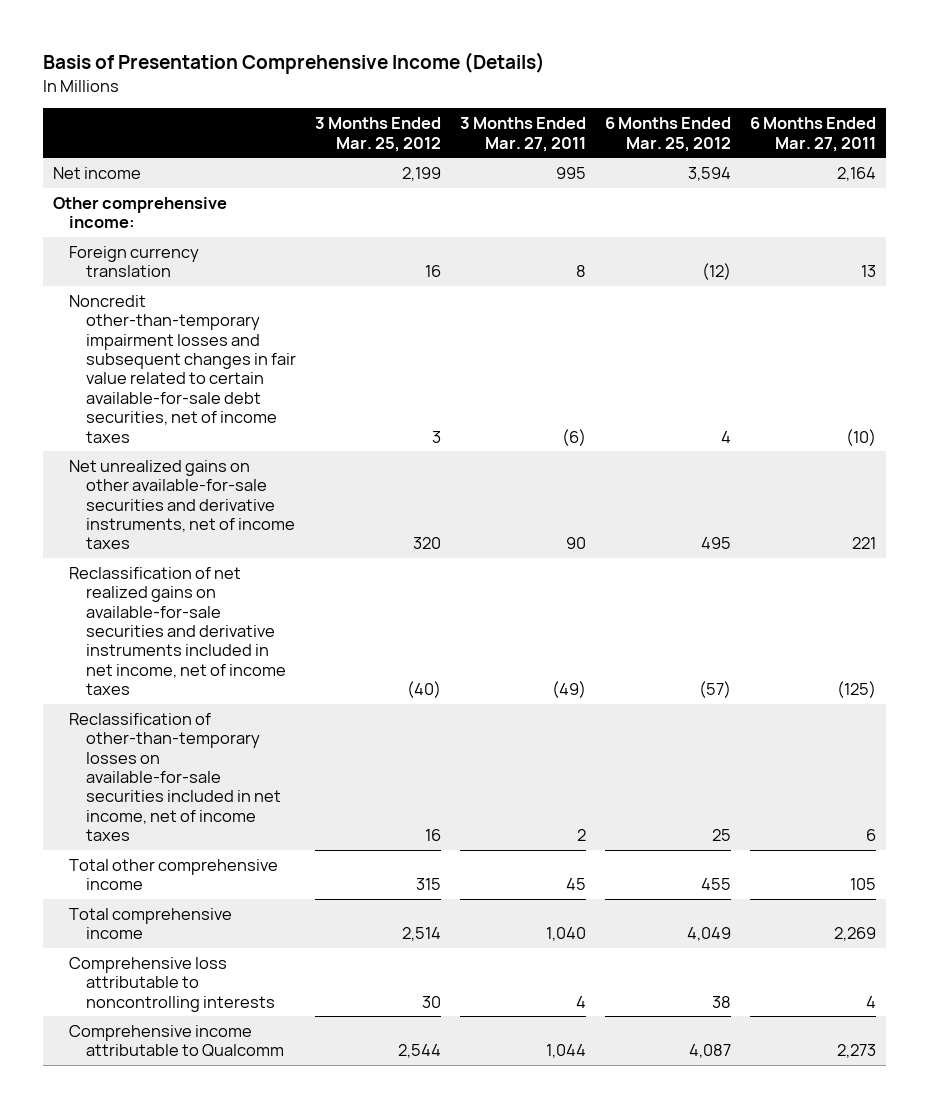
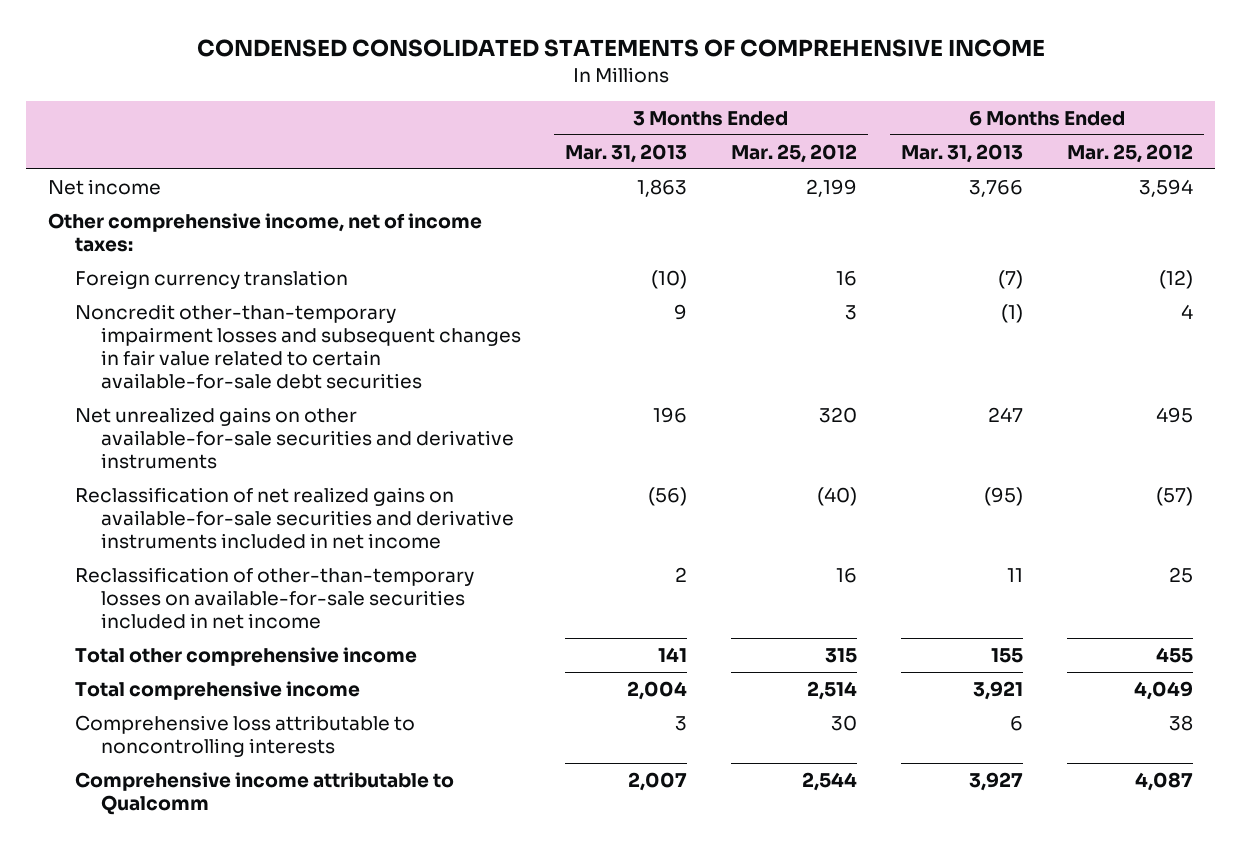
- Basis of Presentation Comprehensive Income (Details)
+ CONDENSED CONSOLIDATED STATEMENTS OF COMPREHENSIVE INCOME
- | 3 Months Ended Mar. 25, 2012 | 3 Months Ended Mar. 27, 2011 | 6 Months Ended Mar. 25, 2012 | 6 Months Ended Mar. 27, 2011
+ | 3 Months Ended Mar. 31, 2013 | 3 Months Ended Mar. 25, 2012 | 6 Months Ended Mar. 31, 2013 | 6 Months Ended Mar. 25, 2012
- Other comprehensive income:
+ Other comprehensive income, net of income taxes:
- Noncredit other-than-temporary impairment losses and subsequent changes in fair value related to certain available-for-sale debt securities, net of income taxes | 3 | (6) | 4 | (10)
- Net unrealized gains on other available-for-sale securities and derivative instruments, net of income taxes | 320 | 90 | 495 | 221
- Reclassification of net realized gains on available-for-sale securities and derivative instruments included in net income, net of income taxes | (40) | (49) | (57) | (125)
- Reclassification of other-than-temporary losses on available-for-sale securities included in net income, net of income taxes | 16 | 2 | 25 | 6
+ Noncredit other-than-temporary impairment losses and subsequent changes in fair value related to certain available-for-sale debt securities | 9 | 3 | (1) | 4
+ Net unrealized gains on other available-for-sale securities and derivative instruments | 196 | 320 | 247 | 495
+ Reclassification of net realized gains on available-for-sale securities and derivative instruments included in net income | (56) | (40) | (95) | (57)
+ Reclassification of other-than-temporary losses on available-for-sale securities included in net income | 2 | 16 | 11 | 25

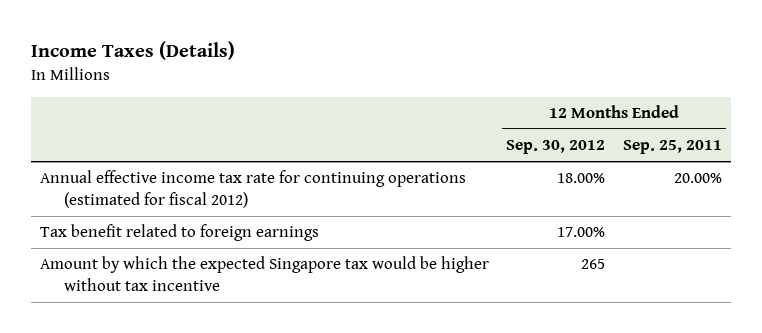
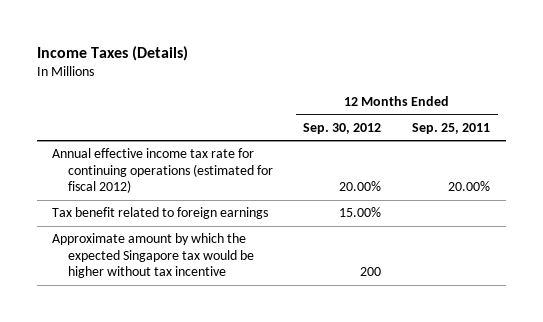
- Annual effective income tax rate for continuing operations (estimated for fiscal 2012) | 18.00% | 20.00%
- Tax benefit related to foreign earnings | 17.00% |
- Amount by which the expected Singapore tax would be higher without tax incentive | 265 |
+ Annual effective income tax rate for continuing operations (estimated for fiscal 2012) | 20.00% | 20.00%
+ Tax benefit related to foreign earnings | 15.00% |
+ Approximate amount by which the expected Singapore tax would be higher without tax incentive | 200 |

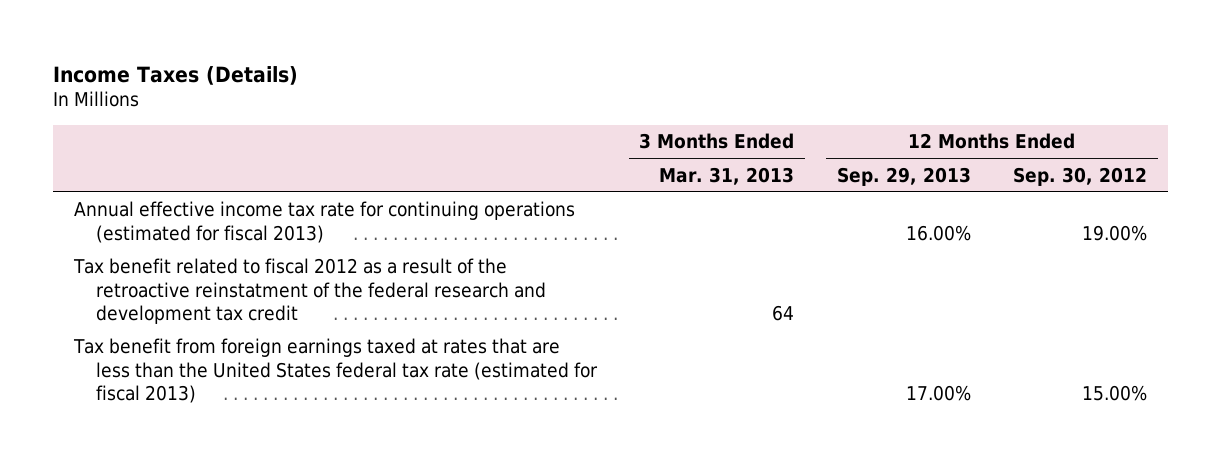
- | 12 Months Ended Sep. 30, 2012 | 12 Months Ended Sep. 25, 2011
+ | 3 Months Ended Mar. 31, 2013 | 12 Months Ended Sep. 29, 2013 | 12 Months Ended Sep. 30, 2012
- Annual effective income tax rate for continuing operations (estimated for fiscal 2012) | 20.00% | 20.00%
- Tax benefit related to foreign earnings | 15.00% |
- Approximate amount by which the expected Singapore tax would be higher without tax incentive | 200 |
+ Annual effective income tax rate for continuing operations (estimated for fiscal 2013) | | 16.00% | 19.00%
+ Tax benefit related to fiscal 2012 as a result of the retroactive reinstatment of the federal research and development tax credit | 64 | |
+ Tax benefit from foreign earnings taxed at rates that are less than the United States federal tax rate (estimated for fiscal 2013) | | 17.00% | 15.00%

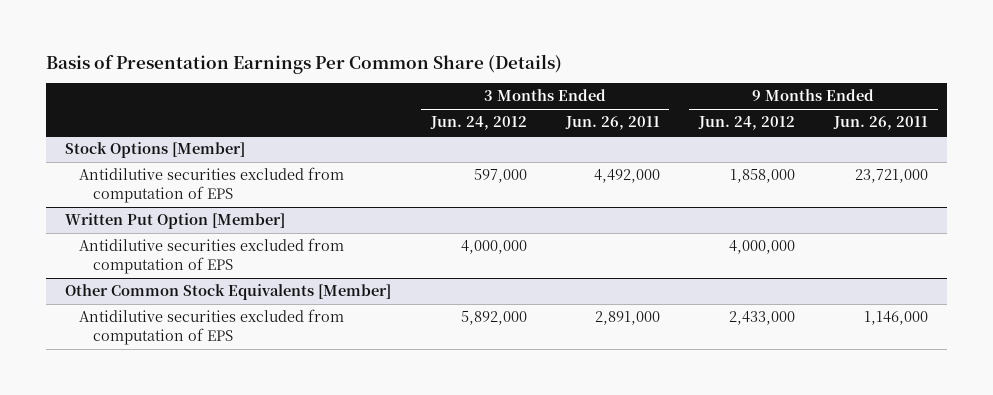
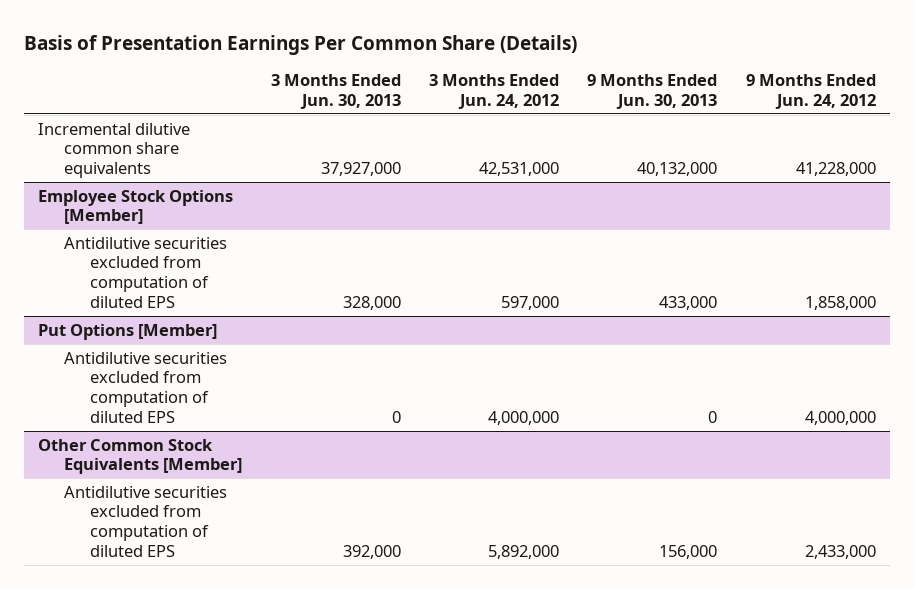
- | 3 Months Ended Jun. 24, 2012 | 3 Months Ended Jun. 26, 2011 | 9 Months Ended Jun. 24, 2012 | 9 Months Ended Jun. 26, 2011
+ | 3 Months Ended Jun. 30, 2013 | 3 Months Ended Jun. 24, 2012 | 9 Months Ended Jun. 30, 2013 | 9 Months Ended Jun. 24, 2012
- Stock Options [Member]
- Antidilutive securities excluded from computation of EPS | 597,000 | 4,492,000 | 1,858,000 | 23,721,000
- Written Put Option [Member]
- Antidilutive securities excluded from computation of EPS | 4,000,000 | | 4,000,000 |
+ Incremental dilutive common share equivalents | 37,927,000 | 42,531,000 | 40,132,000 | 41,228,000
+ Employee Stock Options [Member]
+ Antidilutive securities excluded from computation of diluted EPS | 328,000 | 597,000 | 433,000 | 1,858,000
+ Put Options [Member]
+ Antidilutive securities excluded from computation of diluted EPS | 0 | 4,000,000 | 0 | 4,000,000
@ Other Common Stock Equivalents [Member]
- Antidilutive securities excluded from computation of EPS | 5,892,000 | 2,891,000 | 2,433,000 | 1,146,000
+ Antidilutive securities excluded from computation of diluted EPS | 392,000 | 5,892,000 | 156,000 | 2,433,000

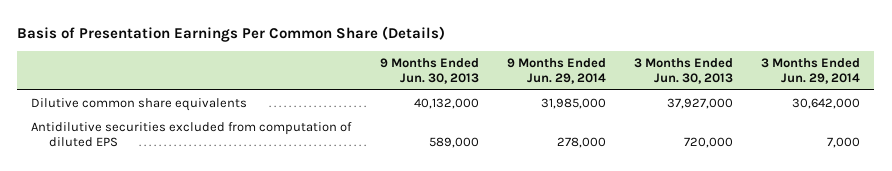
- | 3 Months Ended Jun. 30, 2013 | 3 Months Ended Jun. 24, 2012 | 9 Months Ended Jun. 30, 2013 | 9 Months Ended Jun. 24, 2012
+ | 9 Months Ended Jun. 30, 2013 | 9 Months Ended Jun. 29, 2014 | 3 Months Ended Jun. 30, 2013 | 3 Months Ended Jun. 29, 2014
- Incremental dilutive common share equivalents | 37,927,000 | 42,531,000 | 40,132,000 | 41,228,000
- Employee Stock Options [Member]
- Antidilutive securities excluded from computation of diluted EPS | 328,000 | 597,000 | 433,000 | 1,858,000
- Put Options [Member]
- Antidilutive securities excluded from computation of diluted EPS | 0 | 4,000,000 | 0 | 4,000,000
- Other Common Stock Equivalents [Member]
- Antidilutive securities excluded from computation of diluted EPS | 392,000 | 5,892,000 | 156,000 | 2,433,000
+ Dilutive common share equivalents | 40,132,000 | 31,985,000 | 37,927,000 | 30,642,000
+ Antidilutive securities excluded from computation of diluted EPS | 589,000 | 278,000 | 720,000 | 7,000

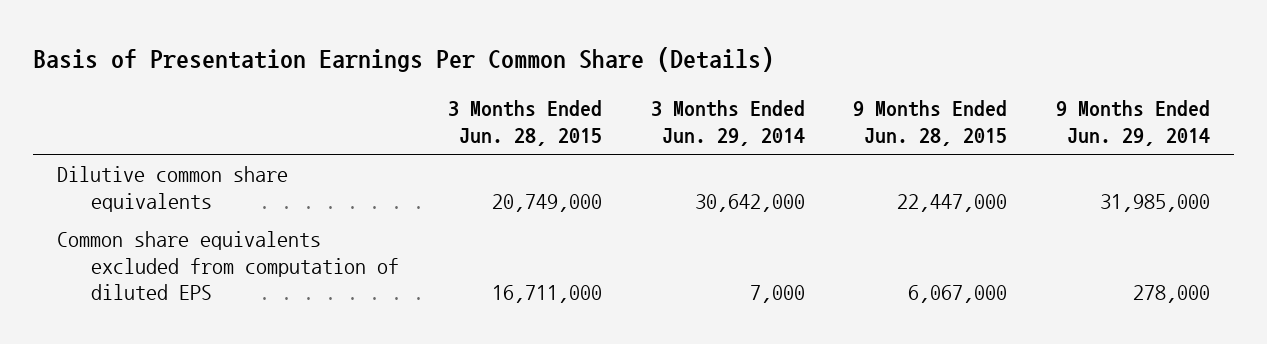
- | 9 Months Ended Jun. 30, 2013 | 9 Months Ended Jun. 29, 2014 | 3 Months Ended Jun. 30, 2013 | 3 Months Ended Jun. 29, 2014
+ | 3 Months Ended Jun. 28, 2015 | 3 Months Ended Jun. 29, 2014 | 9 Months Ended Jun. 28, 2015 | 9 Months Ended Jun. 29, 2014
- Antidilutive securities excluded from computation of diluted EPS | 589,000 | 278,000 | 720,000 | 7,000
+ Common share equivalents excluded from computation of diluted EPS | 16,711,000 | 7,000 | 6,067,000 | 278,000

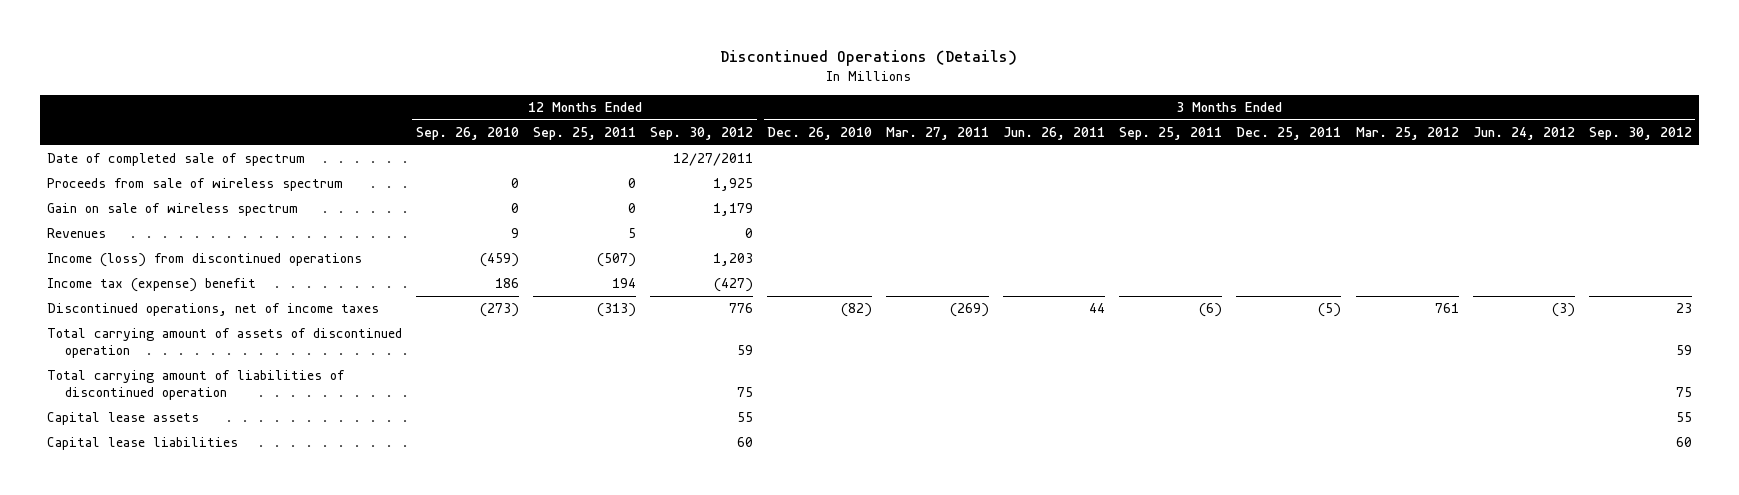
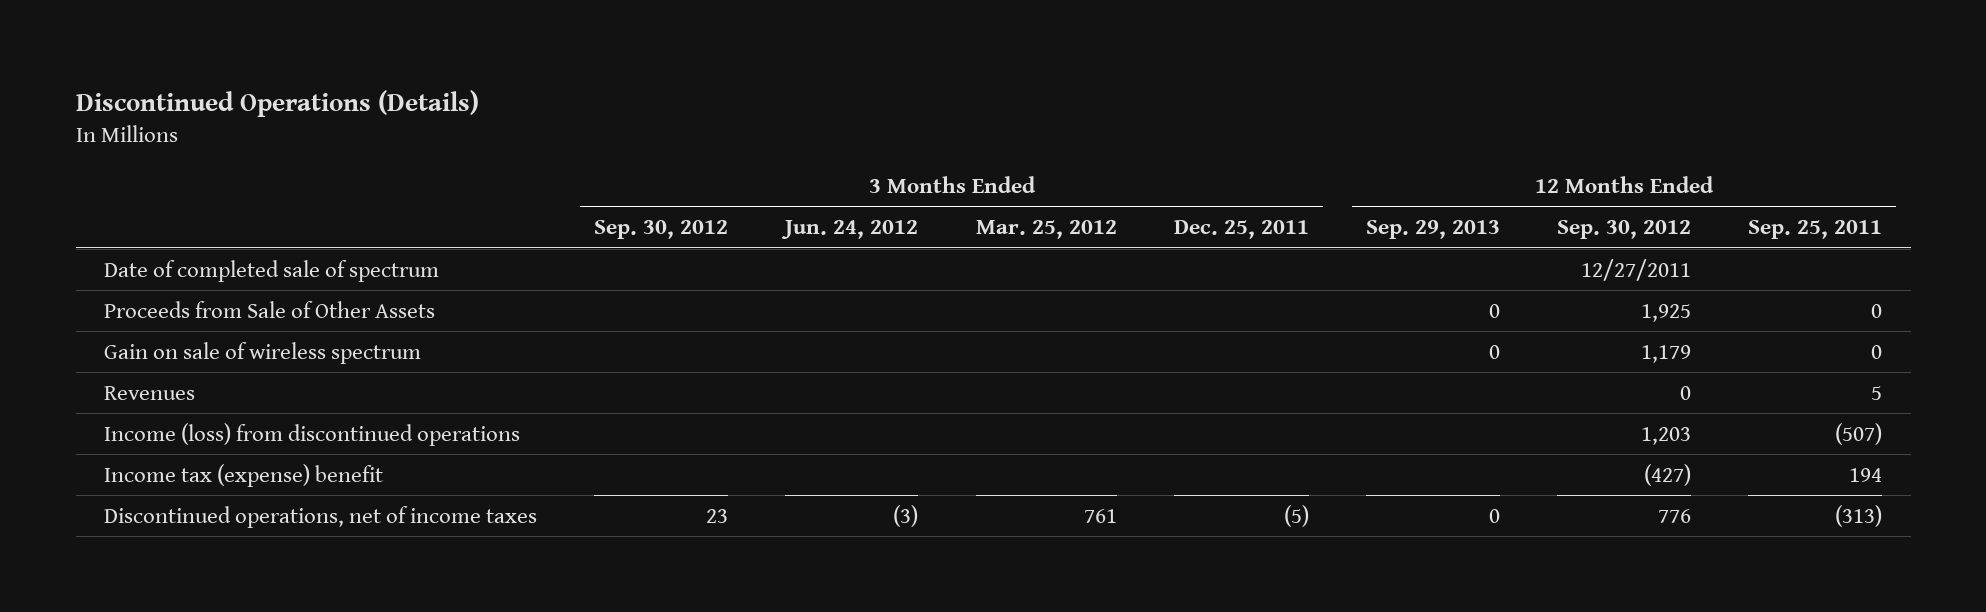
- | 12 Months Ended Sep. 26, 2010 | 12 Months Ended Sep. 25, 2011 | 12 Months Ended Sep. 30, 2012 | 3 Months Ended Dec. 26, 2010 | 3 Months Ended Mar. 27, 2011 | 3 Months Ended Jun. 26, 2011 | 3 Months Ended Sep. 25, 2011 | 3 Months Ended Dec. 25, 2011 | 3 Months Ended Mar. 25, 2012 | 3 Months Ended Jun. 24, 2012 | 3 Months Ended Sep. 30, 2012
+ | 3 Months Ended Sep. 30, 2012 | 3 Months Ended Jun. 24, 2012 | 3 Months Ended Mar. 25, 2012 | 3 Months Ended Dec. 25, 2011 | 12 Months Ended Sep. 29, 2013 | 12 Months Ended Sep. 30, 2012 | 12 Months Ended Sep. 25, 2011
- Proceeds from sale of wireless spectrum | 0 | 0 | 1,925 | | | | | | | |
+ Proceeds from Sale of Other Assets | | | | | 0 | 1,925 | 0
- Total carrying amount of assets of discontinued operation | | | 59 | | | | | | | | 59
- Total carrying amount of liabilities of discontinued operation | | | 75 | | | | | | | | 75
- Capital lease assets | | | 55 | | | | | | | | 55
- Capital lease liabilities | | | 60 | | | | | | | | 60

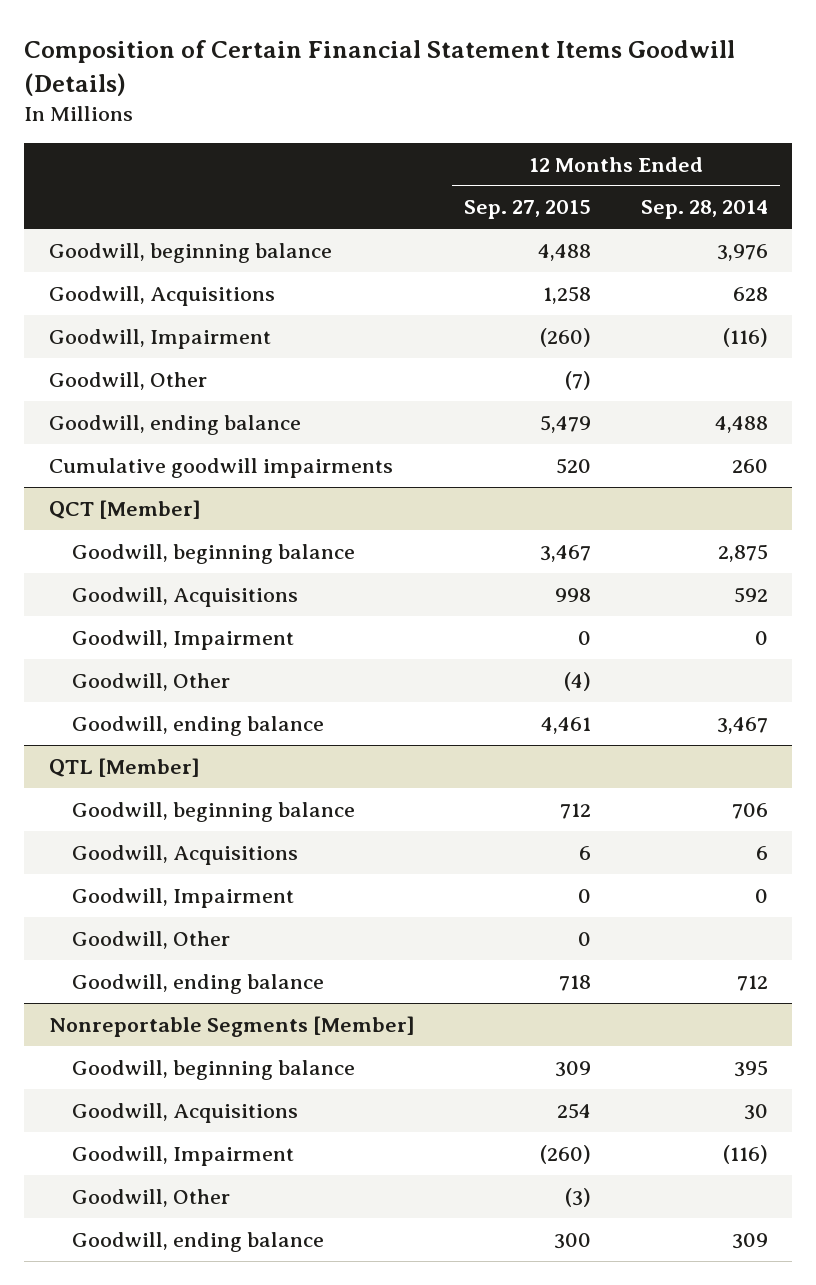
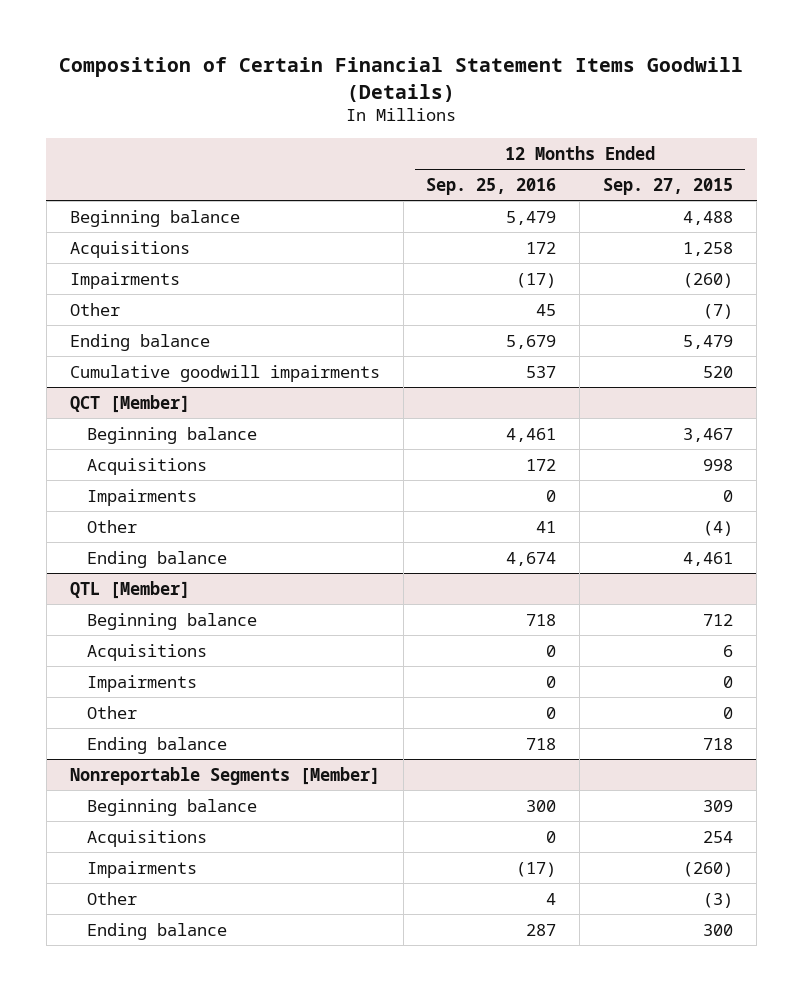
- | 12 Months Ended Sep. 27, 2015 | 12 Months Ended Sep. 28, 2014
+ | 12 Months Ended Sep. 25, 2016 | 12 Months Ended Sep. 27, 2015
- Goodwill, beginning balance | 4,488 | 3,976
- Goodwill, Acquisitions | 1,258 | 628
- Goodwill, Impairment | (260) | (116)
- Goodwill, Other | (7) |
- Goodwill, ending balance | 5,479 | 4,488
+ Beginning balance | 5,479 | 4,488
+ Acquisitions | 172 | 1,258
+ Impairments | (17) | (260)
+ Other | 45 | (7)
+ Ending balance | 5,679 | 5,479
@ QCT [Member]
- Goodwill, beginning balance | 3,467 | 2,875
- Goodwill, Acquisitions | 998 | 592
- Goodwill, Impairment | 0 | 0
- Goodwill, Other | (4) |
- Goodwill, ending balance | 4,461 | 3,467
+ Beginning balance | 4,461 | 3,467
+ Acquisitions | 172 | 998
+ Impairments | 0 | 0
+ Other | 41 | (4)
+ Ending balance | 4,674 | 4,461
@ QTL [Member]
- Goodwill, beginning balance | 712 | 706
- Goodwill, Acquisitions | 6 | 6
- Goodwill, Impairment | 0 | 0
- Goodwill, Other | 0 |
- Goodwill, ending balance | 718 | 712
+ Beginning balance | 718 | 712
+ Acquisitions | 0 | 6
+ Impairments | 0 | 0
+ Other | 0 | 0
+ Ending balance | 718 | 718
@ Nonreportable Segments [Member]
- Goodwill, beginning balance | 309 | 395
- Goodwill, Acquisitions | 254 | 30
- Goodwill, Impairment | (260) | (116)
- Goodwill, Other | (3) |
- Goodwill, ending balance | 300 | 309
+ Beginning balance | 300 | 309
+ Acquisitions | 0 | 254
+ Impairments | (17) | (260)
+ Other | 4 | (3)
+ Ending balance | 287 | 300

